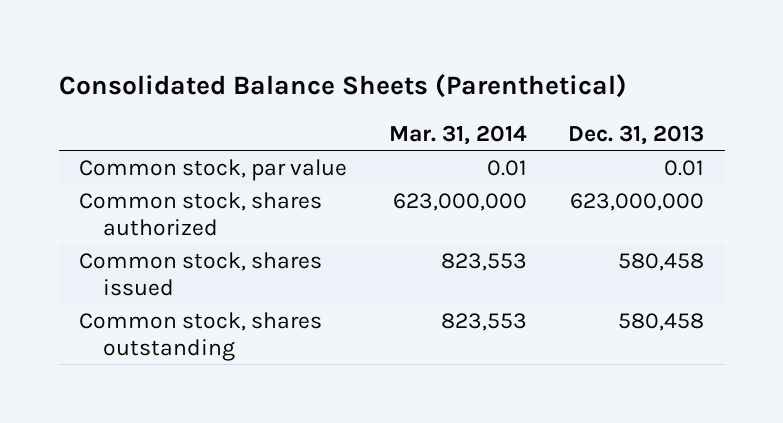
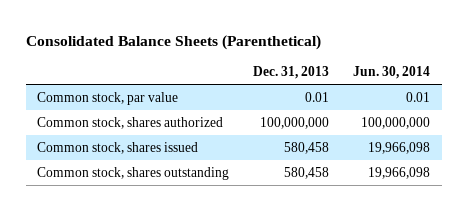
- | Mar. 31, 2014 | Dec. 31, 2013
+ | Dec. 31, 2013 | Jun. 30, 2014
- Common stock, shares authorized | 623,000,000 | 623,000,000
+ Common stock, shares authorized | 100,000,000 | 100,000,000

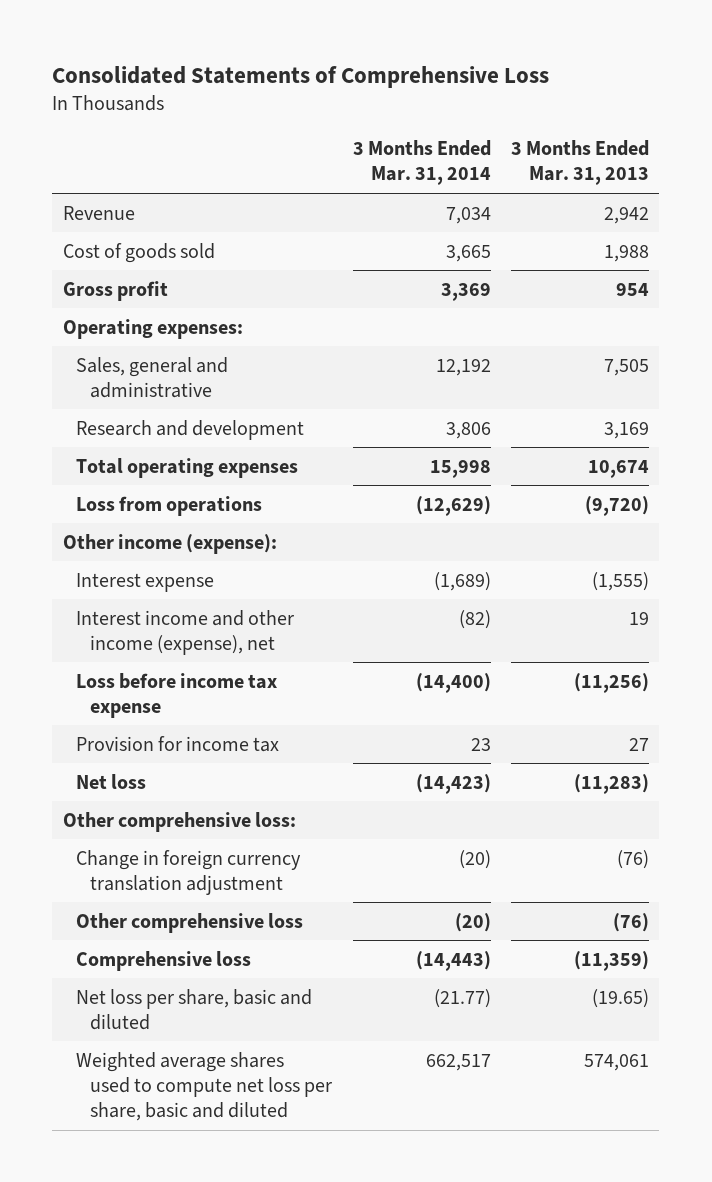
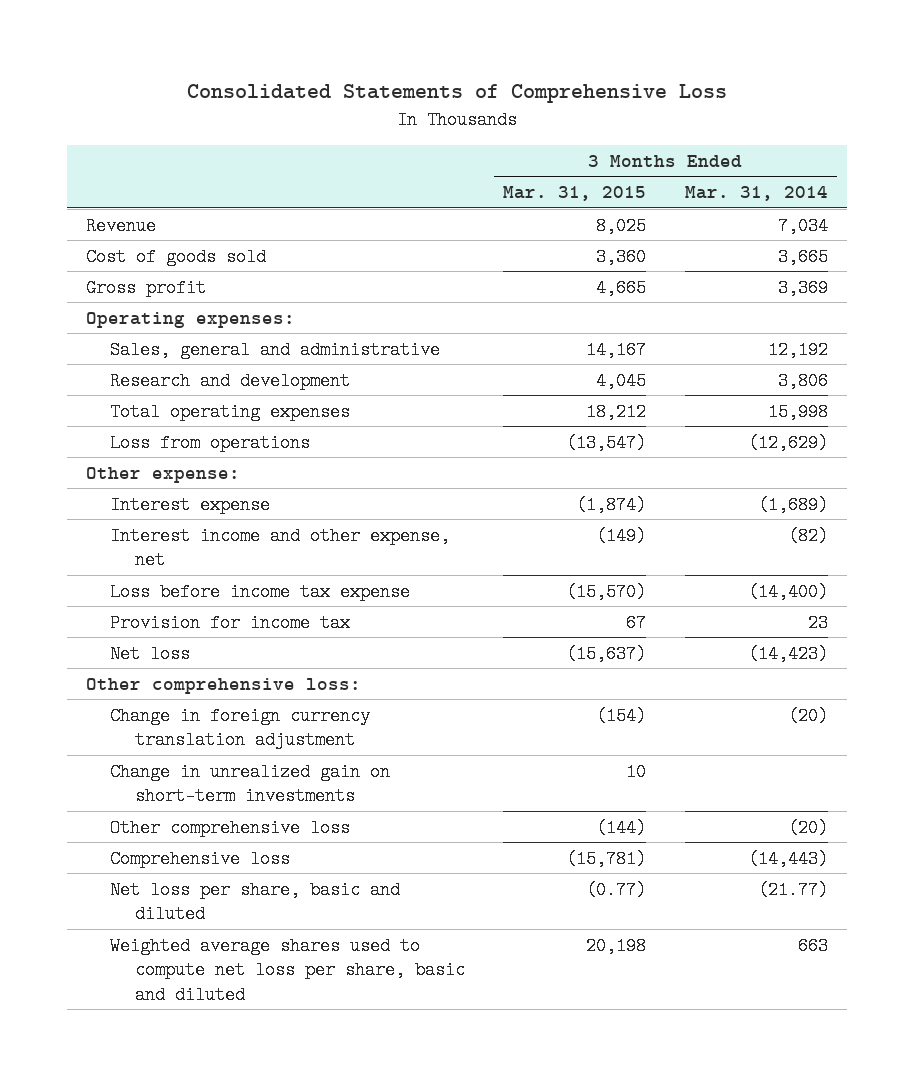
- | 3 Months Ended Mar. 31, 2014 | 3 Months Ended Mar. 31, 2013
+ | 3 Months Ended Mar. 31, 2015 | 3 Months Ended Mar. 31, 2014
- Other income (expense):
+ Other expense:
- Interest income and other income (expense), net | (82) | 19
+ Interest income and other expense, net | (149) | (82)
+ Change in unrealized gain on short-term investments | 10 |
- Weighted average shares used to compute net loss per share, basic and diluted | 662,517 | 574,061
+ Weighted average shares used to compute net loss per share, basic and diluted | 20,198 | 663

